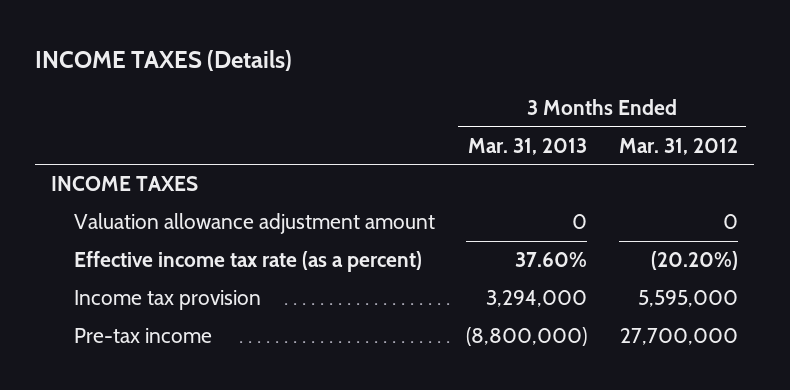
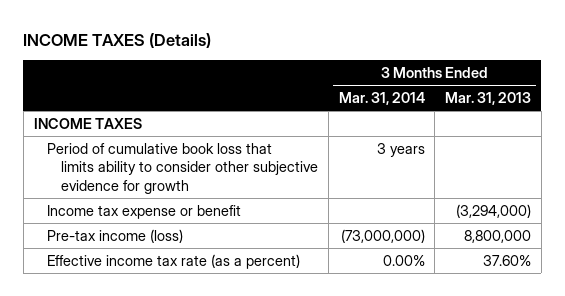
- | 3 Months Ended Mar. 31, 2013 | 3 Months Ended Mar. 31, 2012
+ | 3 Months Ended Mar. 31, 2014 | 3 Months Ended Mar. 31, 2013
- Valuation allowance adjustment amount | 0 | 0
+ Period of cumulative book loss that limits ability to consider other subjective evidence for growth | 3 years |
+ Income tax expense or benefit | | (3,294,000)
+ Pre-tax income (loss) | (73,000,000) | 8,800,000
- Income tax provision | 3,294,000 | 5,595,000
- Pre-tax income | (8,800,000) | 27,700,000

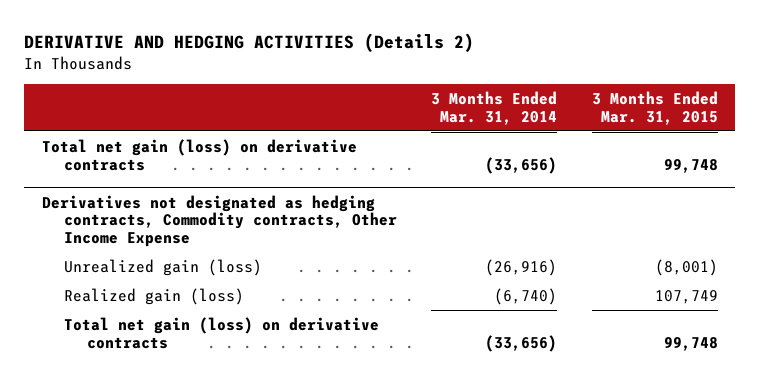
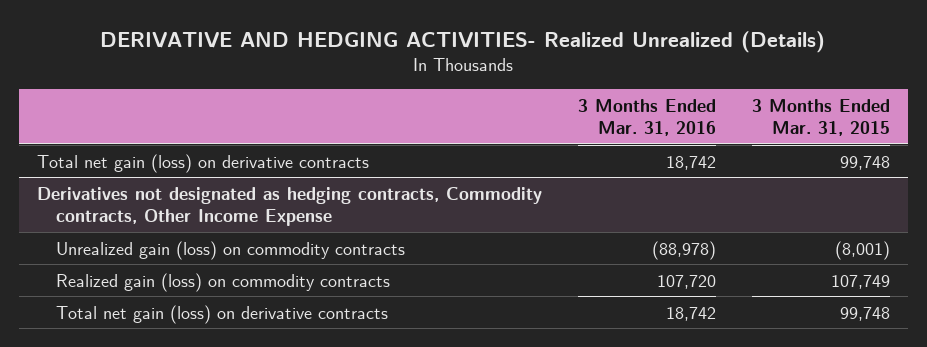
- DERIVATIVE AND HEDGING ACTIVITIES (Details 2)
+ DERIVATIVE AND HEDGING ACTIVITIES- Realized Unrealized (Details)
- | 3 Months Ended Mar. 31, 2014 | 3 Months Ended Mar. 31, 2015
+ | 3 Months Ended Mar. 31, 2016 | 3 Months Ended Mar. 31, 2015
@ Derivatives not designated as hedging contracts, Commodity contracts, Other Income Expense
- Unrealized gain (loss) | (26,916) | (8,001)
- Realized gain (loss) | (6,740) | 107,749
+ Unrealized gain (loss) on commodity contracts | (88,978) | (8,001)
+ Realized gain (loss) on commodity contracts | 107,720 | 107,749

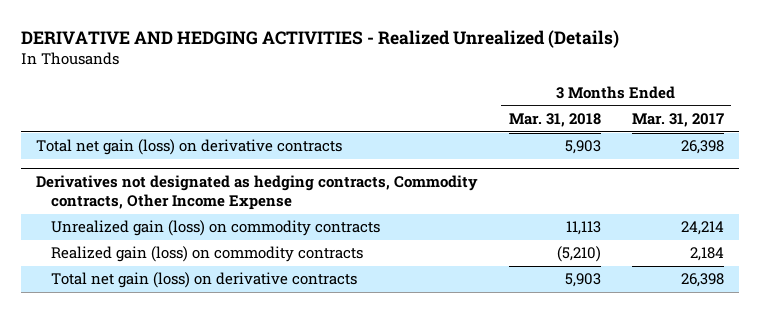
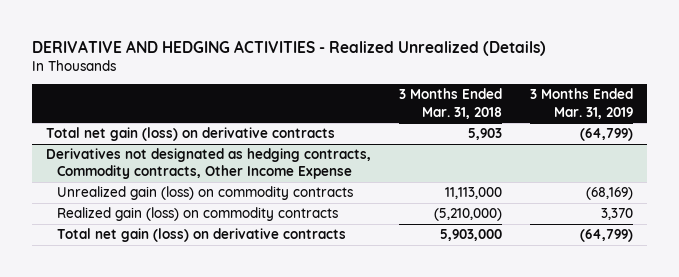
- | 3 Months Ended Mar. 31, 2018 | 3 Months Ended Mar. 31, 2017
+ | 3 Months Ended Mar. 31, 2018 | 3 Months Ended Mar. 31, 2019
@ Derivatives not designated as hedging contracts, Commodity contracts, Other Income Expense
- Unrealized gain (loss) on commodity contracts | 11,113 | 24,214
- Realized gain (loss) on commodity contracts | (5,210) | 2,184
- Total net gain (loss) on derivative contracts | 5,903 | 26,398
+ Unrealized gain (loss) on commodity contracts | 11,113,000 | (68,169)
+ Realized gain (loss) on commodity contracts | (5,210,000) | 3,370
+ Total net gain (loss) on derivative contracts | 5,903,000 | (64,799)

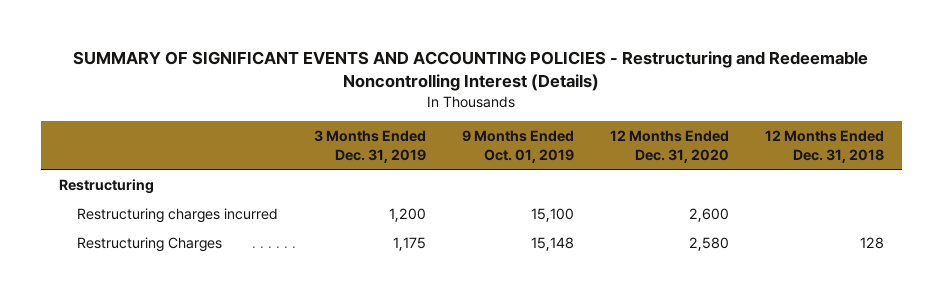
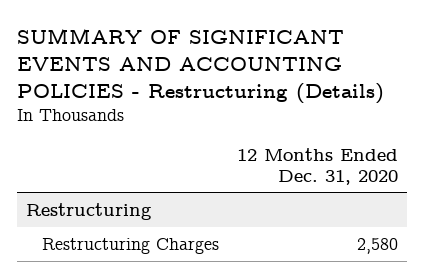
- SUMMARY OF SIGNIFICANT EVENTS AND ACCOUNTING POLICIES - Restructuring and Redeemable Noncontrolling Interest (Details)
+ SUMMARY OF SIGNIFICANT EVENTS AND ACCOUNTING POLICIES - Restructuring (Details)
- | 3 Months Ended Dec. 31, 2019 | 9 Months Ended Oct. 01, 2019 | 12 Months Ended Dec. 31, 2020 | 12 Months Ended Dec. 31, 2018
+ | 12 Months Ended Dec. 31, 2020
- Restructuring charges incurred | 1,200 | 15,100 | 2,600 |

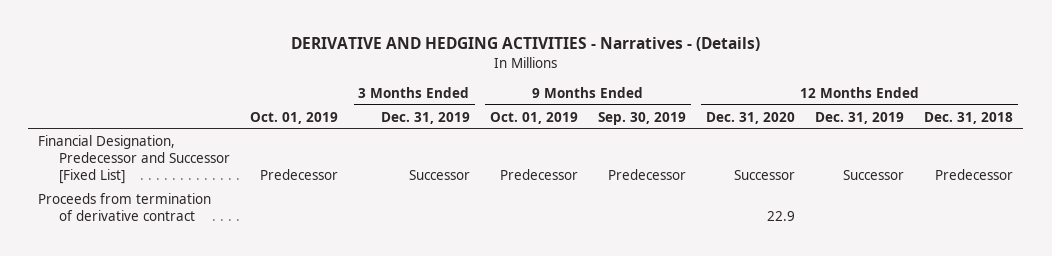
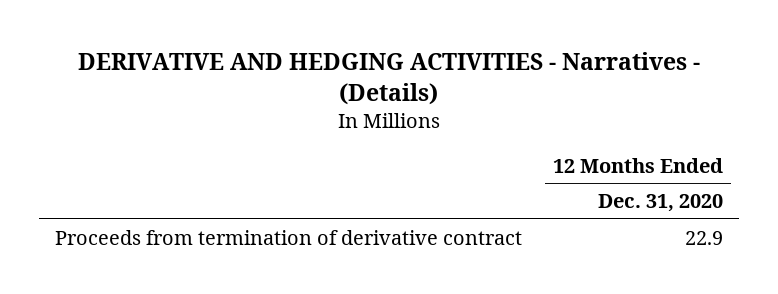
- | Oct. 01, 2019 | 3 Months Ended Dec. 31, 2019 | 9 Months Ended Oct. 01, 2019 | 9 Months Ended Sep. 30, 2019 | 12 Months Ended Dec. 31, 2020 | 12 Months Ended Dec. 31, 2019 | 12 Months Ended Dec. 31, 2018
+ | 12 Months Ended Dec. 31, 2020
- Financial Designation, Predecessor and Successor [Fixed List] | Predecessor | Successor | Predecessor | Predecessor | Successor | Successor | Predecessor

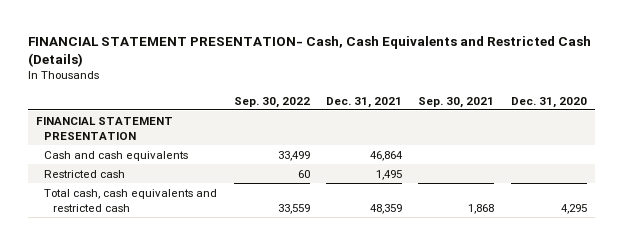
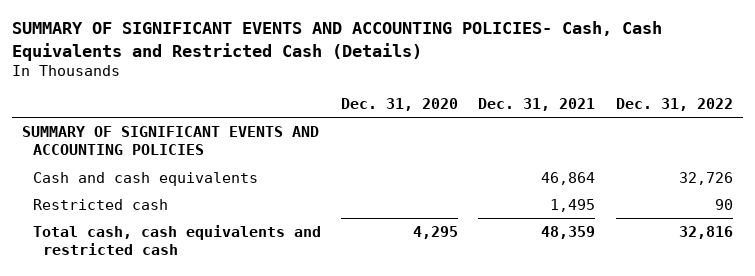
- FINANCIAL STATEMENT PRESENTATION- Cash, Cash Equivalents and Restricted Cash (Details)
+ SUMMARY OF SIGNIFICANT EVENTS AND ACCOUNTING POLICIES- Cash, Cash Equivalents and Restricted Cash (Details)
- | Sep. 30, 2022 | Dec. 31, 2021 | Sep. 30, 2021 | Dec. 31, 2020
+ | Dec. 31, 2020 | Dec. 31, 2021 | Dec. 31, 2022
- FINANCIAL STATEMENT PRESENTATION
+ SUMMARY OF SIGNIFICANT EVENTS AND ACCOUNTING POLICIES

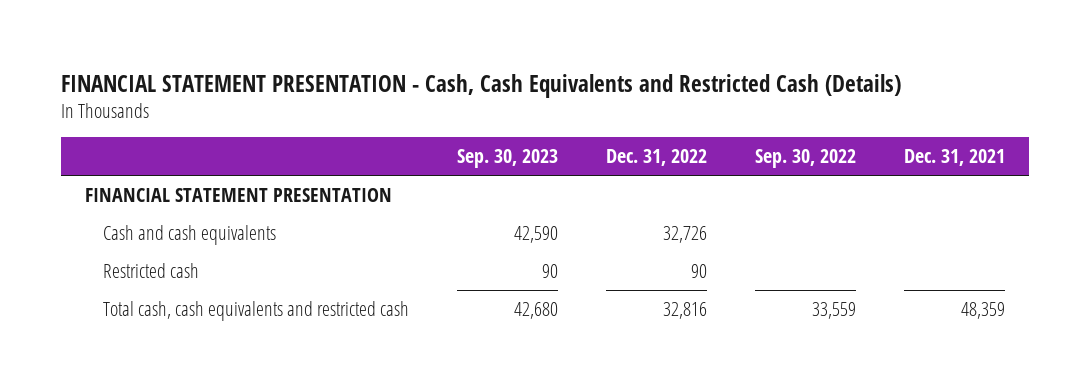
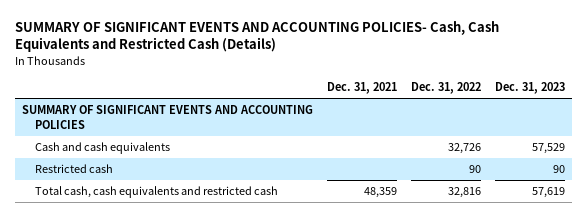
- FINANCIAL STATEMENT PRESENTATION - Cash, Cash Equivalents and Restricted Cash (Details)
+ SUMMARY OF SIGNIFICANT EVENTS AND ACCOUNTING POLICIES- Cash, Cash Equivalents and Restricted Cash (Details)
- | Sep. 30, 2023 | Dec. 31, 2022 | Sep. 30, 2022 | Dec. 31, 2021
+ | Dec. 31, 2021 | Dec. 31, 2022 | Dec. 31, 2023
- FINANCIAL STATEMENT PRESENTATION
+ SUMMARY OF SIGNIFICANT EVENTS AND ACCOUNTING POLICIES

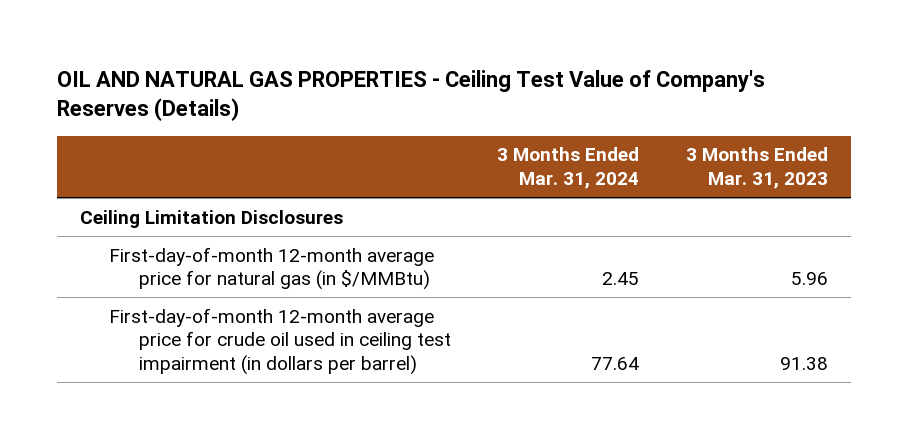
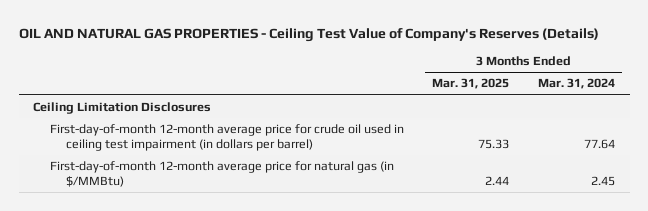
- | 3 Months Ended Mar. 31, 2024 | 3 Months Ended Mar. 31, 2023
+ | 3 Months Ended Mar. 31, 2025 | 3 Months Ended Mar. 31, 2024
moved down: First-day-of-month 12-month average price for natural gas (in $/MMBtu) | 2.44 | 2.45

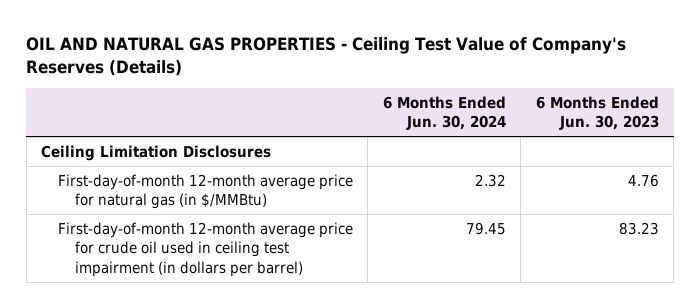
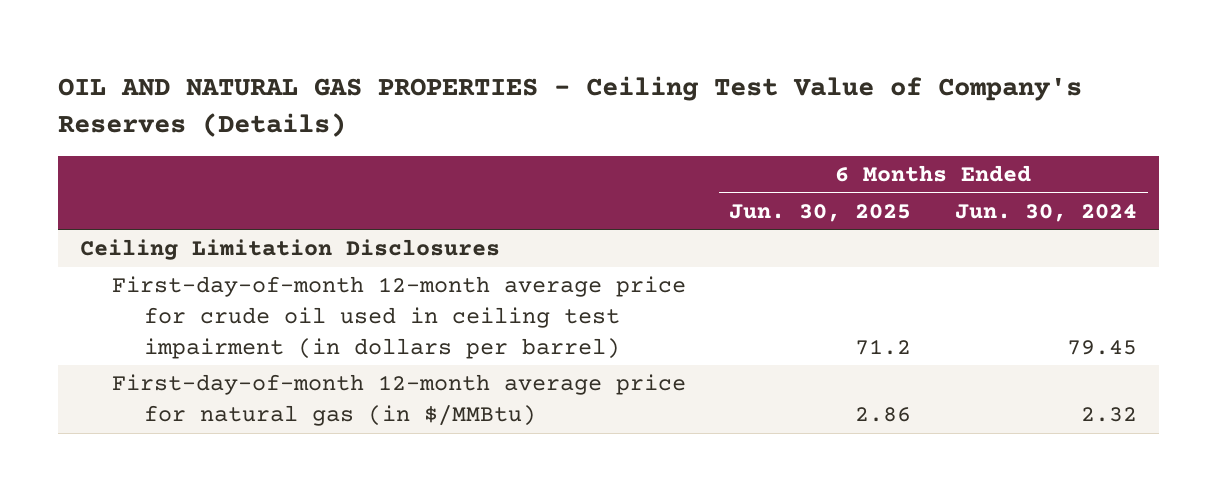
- | 6 Months Ended Jun. 30, 2024 | 6 Months Ended Jun. 30, 2023
+ | 6 Months Ended Jun. 30, 2025 | 6 Months Ended Jun. 30, 2024
moved down: First-day-of-month 12-month average price for natural gas (in $/MMBtu) | 2.86 | 2.32

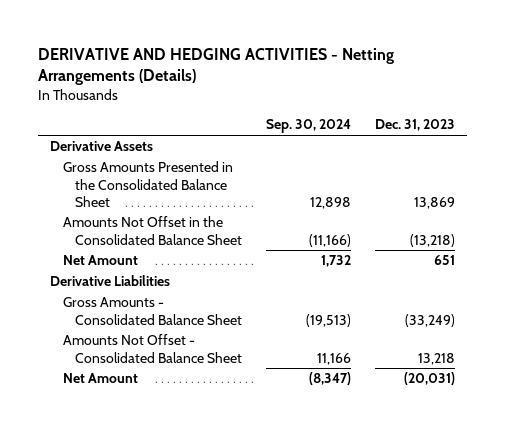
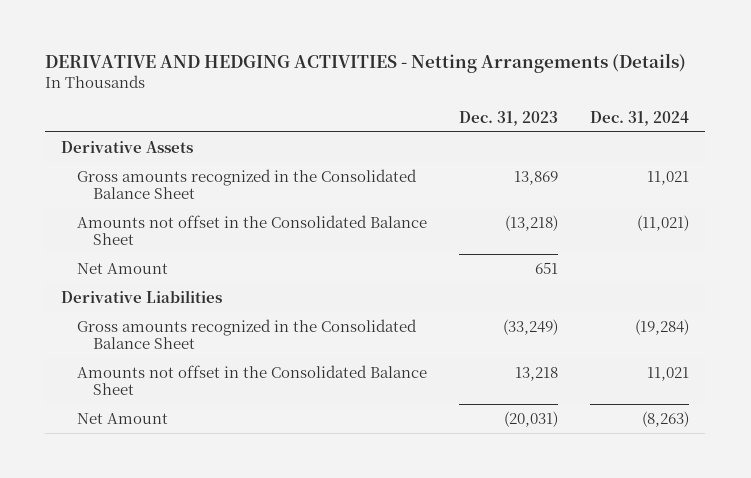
- | Sep. 30, 2024 | Dec. 31, 2023
+ | Dec. 31, 2023 | Dec. 31, 2024
- Gross Amounts Presented in the Consolidated Balance Sheet | 12,898 | 13,869
- Amounts Not Offset in the Consolidated Balance Sheet | (11,166) | (13,218)
+ Gross amounts recognized in the Consolidated Balance Sheet | 13,869 | 11,021
+ Amounts not offset in the Consolidated Balance Sheet | (13,218) | (11,021)
- Gross Amounts - Consolidated Balance Sheet | (19,513) | (33,249)
- Amounts Not Offset - Consolidated Balance Sheet | 11,166 | 13,218
+ Gross amounts recognized in the Consolidated Balance Sheet | (33,249) | (19,284)
+ Amounts not offset in the Consolidated Balance Sheet | 13,218 | 11,021

